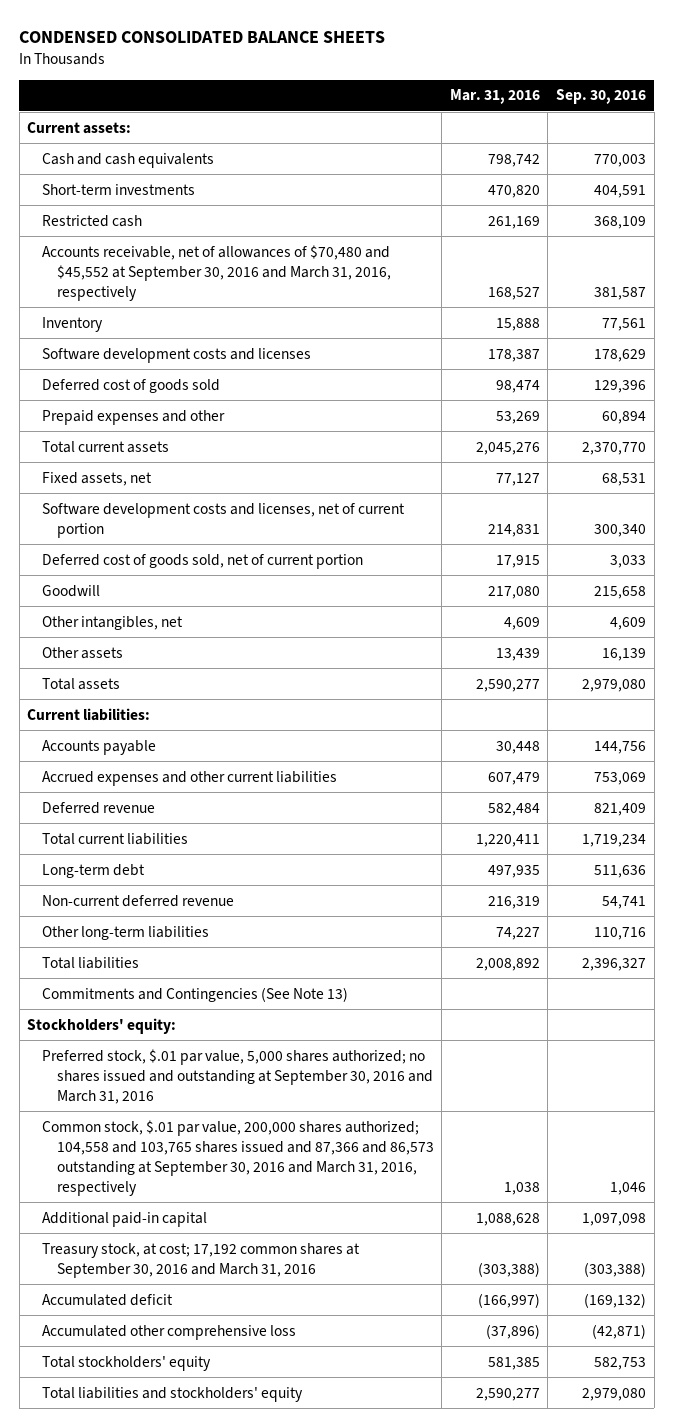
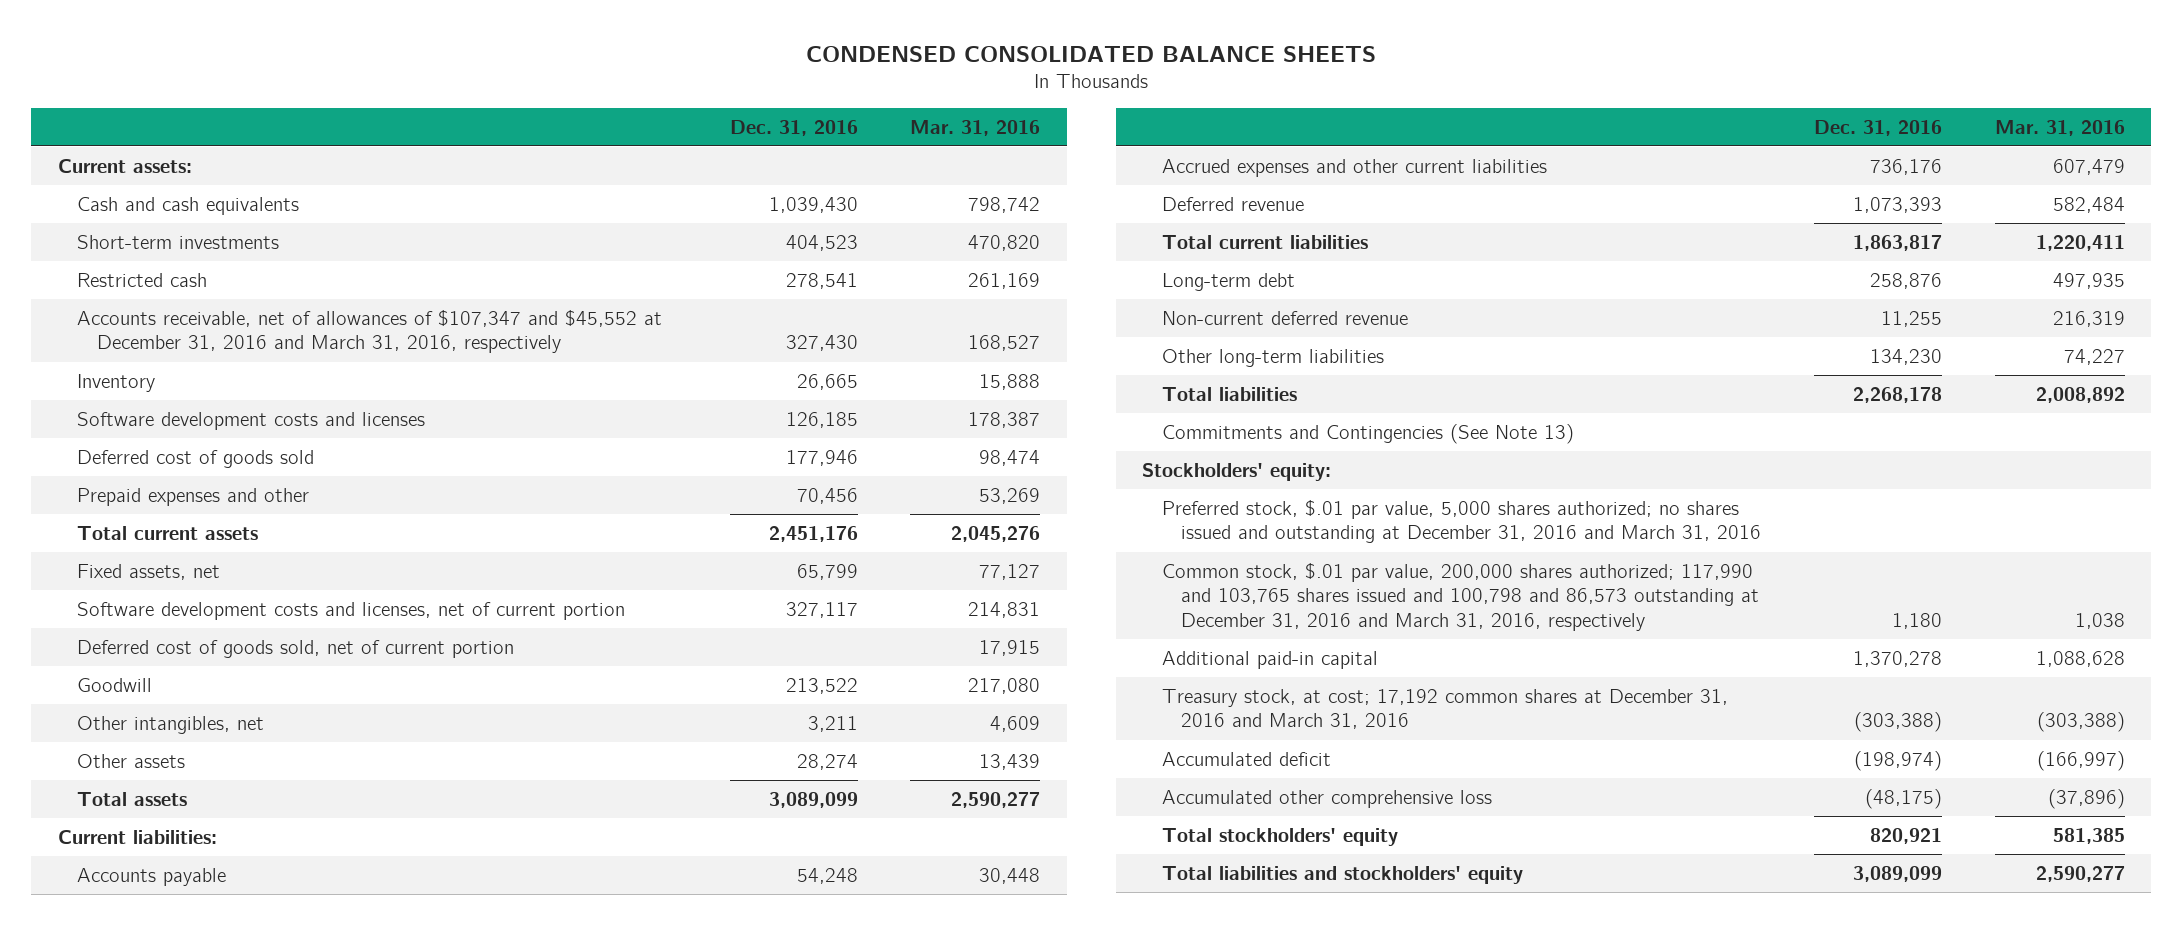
- | Mar. 31, 2016 | Sep. 30, 2016
+ | Dec. 31, 2016 | Mar. 31, 2016
- Accounts receivable, net of allowances of $70,480 and $45,552 at September 30, 2016 and March 31, 2016, respectively | 168,527 | 381,587
+ Accounts receivable, net of allowances of $107,347 and $45,552 at December 31, 2016 and March 31, 2016, respectively | 327,430 | 168,527
- Preferred stock, $.01 par value, 5,000 shares authorized; no shares issued and outstanding at September 30, 2016 and March 31, 2016
- Common stock, $.01 par value, 200,000 shares authorized; 104,558 and 103,765 shares issued and 87,366 and 86,573 outstanding at September 30, 2016 and March 31, 2016, respectively | 1,038 | 1,046
+ Preferred stock, $.01 par value, 5,000 shares authorized; no shares issued and outstanding at December 31, 2016 and March 31, 2016
+ Common stock, $.01 par value, 200,000 shares authorized; 117,990 and 103,765 shares issued and 100,798 and 86,573 outstanding at December 31, 2016 and March 31, 2016, respectively | 1,180 | 1,038
- Treasury stock, at cost; 17,192 common shares at September 30, 2016 and March 31, 2016 | (303,388) | (303,388)
+ Treasury stock, at cost; 17,192 common shares at December 31, 2016 and March 31, 2016 | (303,388) | (303,388)

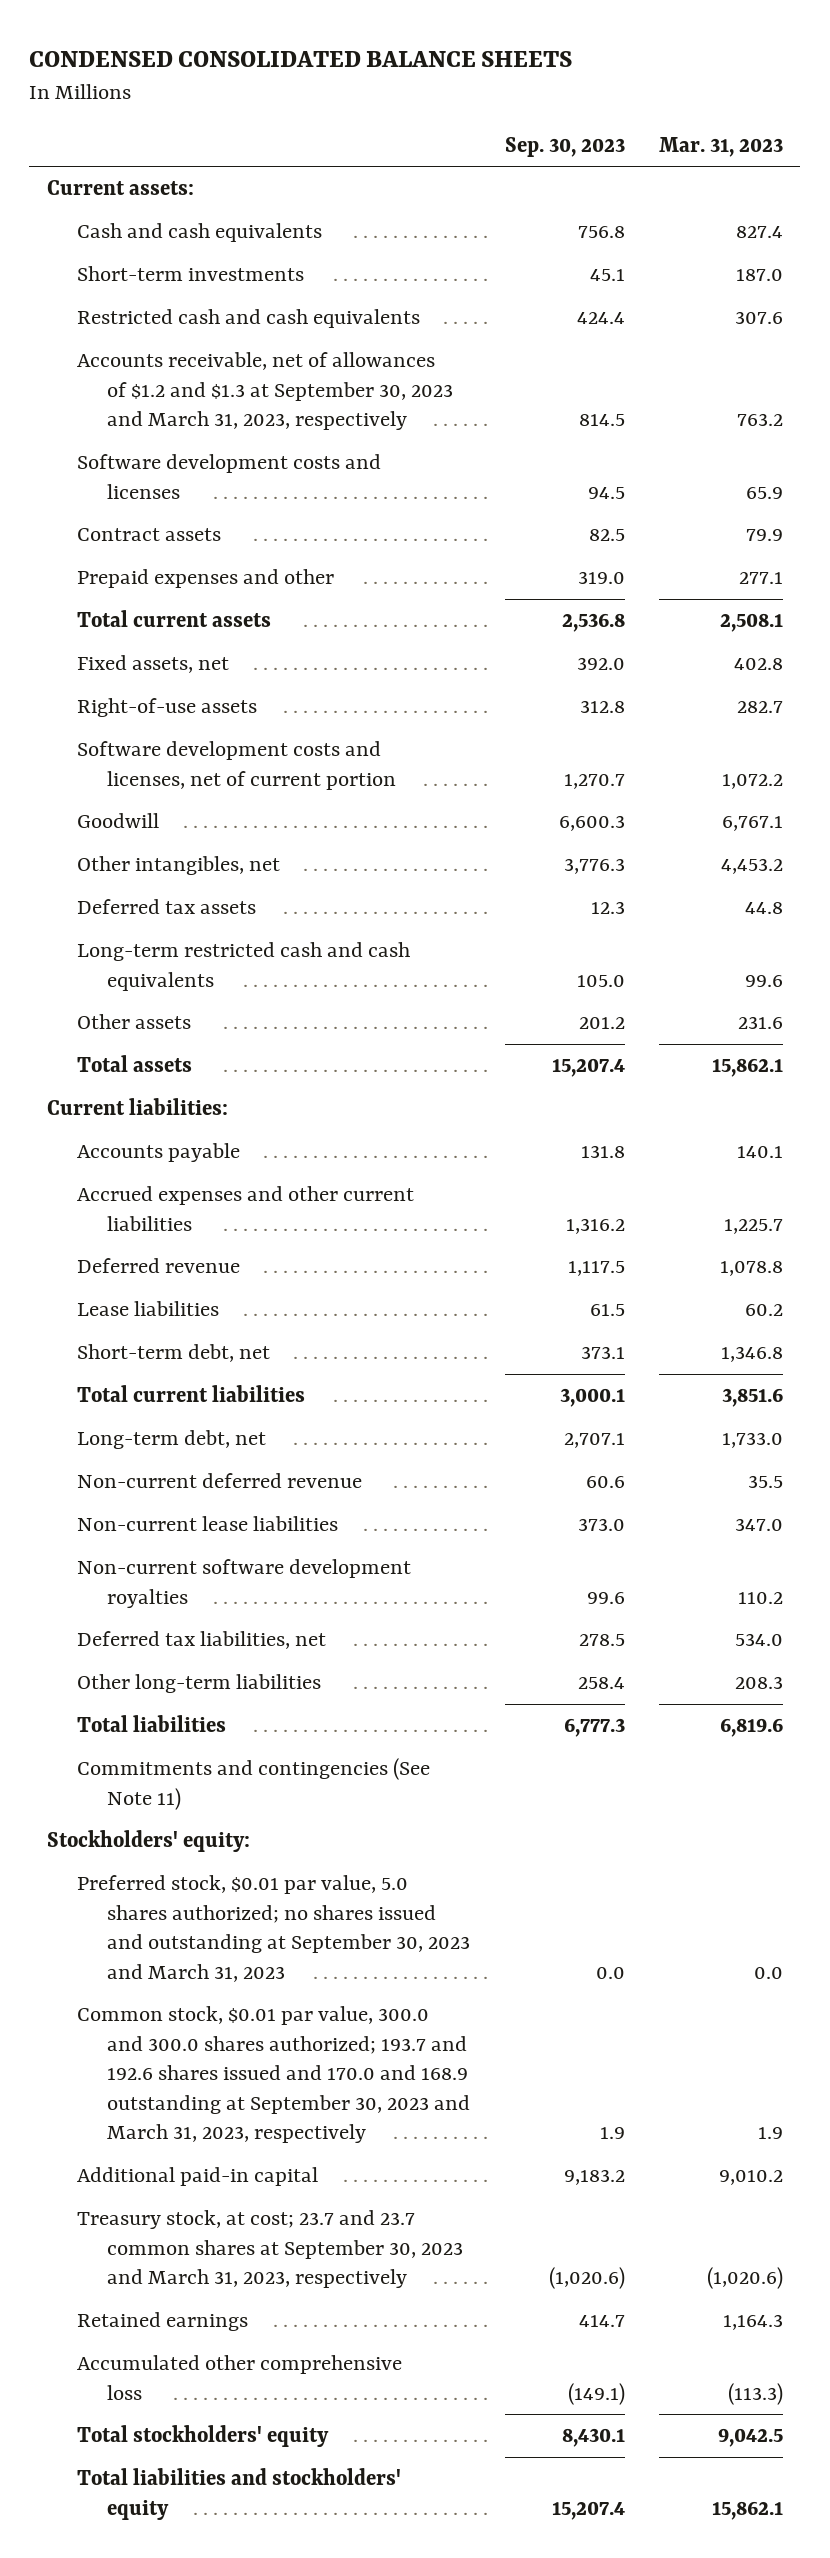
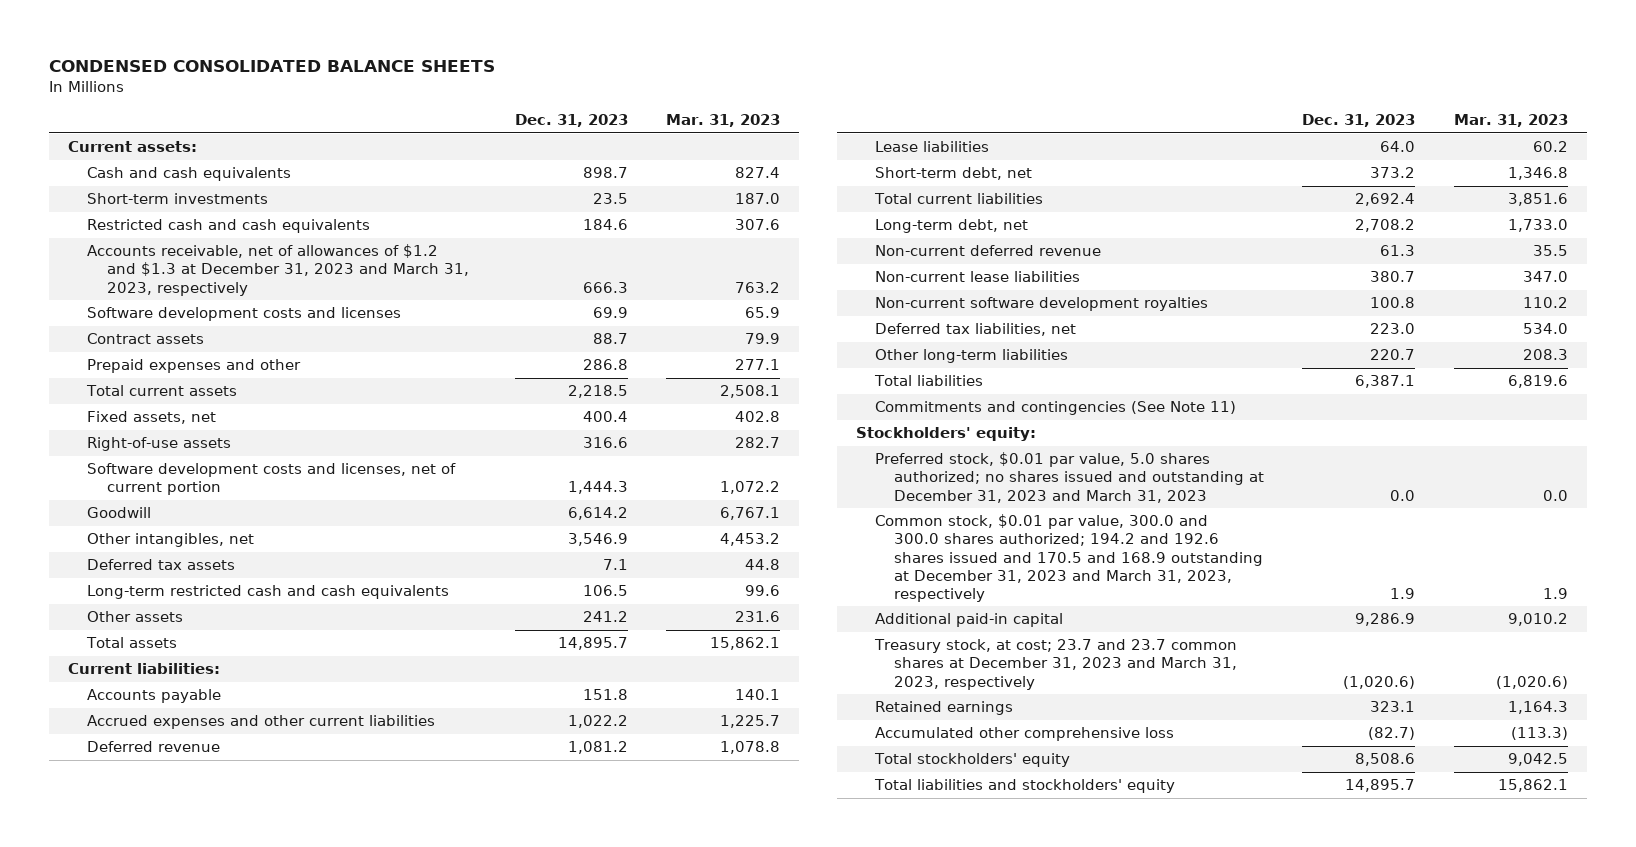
- | Sep. 30, 2023 | Mar. 31, 2023
+ | Dec. 31, 2023 | Mar. 31, 2023
- Accounts receivable, net of allowances of $1.2 and $1.3 at September 30, 2023 and March 31, 2023, respectively | 814.5 | 763.2
+ Accounts receivable, net of allowances of $1.2 and $1.3 at December 31, 2023 and March 31, 2023, respectively | 666.3 | 763.2
- Preferred stock, $0.01 par value, 5.0 shares authorized; no shares issued and outstanding at September 30, 2023 and March 31, 2023 | 0.0 | 0.0
- Common stock, $0.01 par value, 300.0 and 300.0 shares authorized; 193.7 and 192.6 shares issued and 170.0 and 168.9 outstanding at September 30, 2023 and March 31, 2023, respectively | 1.9 | 1.9
+ Preferred stock, $0.01 par value, 5.0 shares authorized; no shares issued and outstanding at December 31, 2023 and March 31, 2023 | 0.0 | 0.0
+ Common stock, $0.01 par value, 300.0 and 300.0 shares authorized; 194.2 and 192.6 shares issued and 170.5 and 168.9 outstanding at December 31, 2023 and March 31, 2023, respectively | 1.9 | 1.9
- Treasury stock, at cost; 23.7 and 23.7 common shares at September 30, 2023 and March 31, 2023, respectively | (1,020.6) | (1,020.6)
+ Treasury stock, at cost; 23.7 and 23.7 common shares at December 31, 2023 and March 31, 2023, respectively | (1,020.6) | (1,020.6)

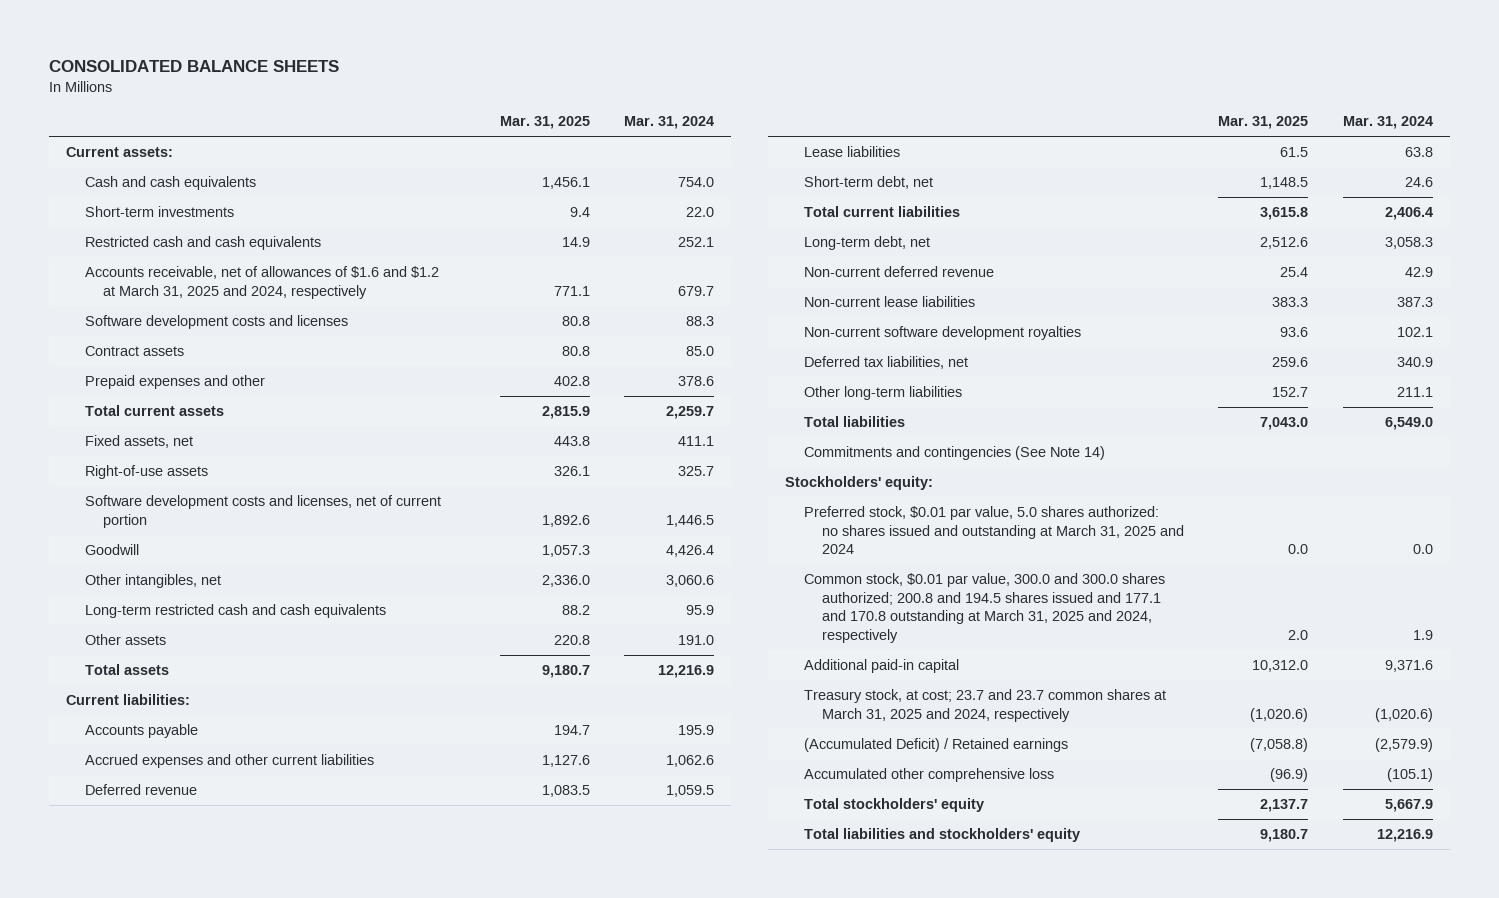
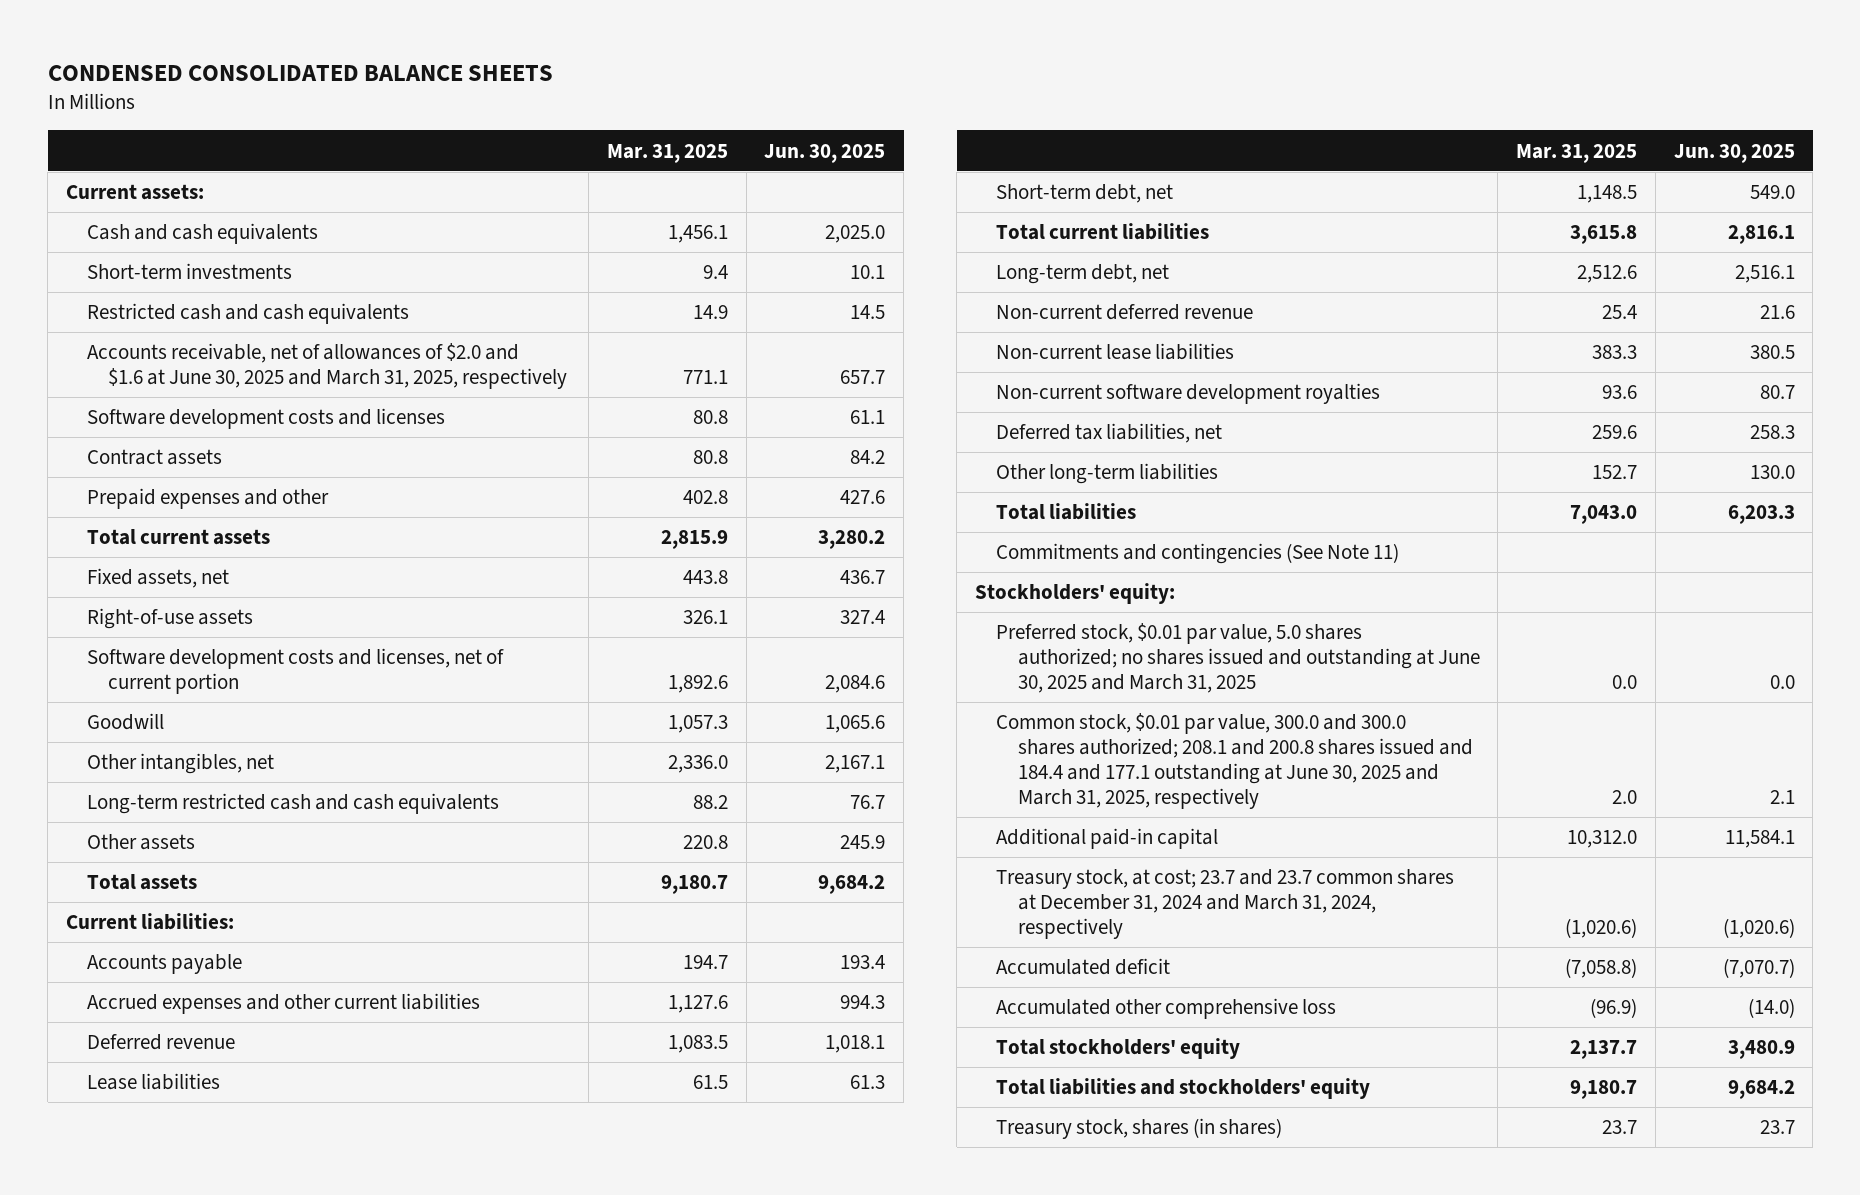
- CONSOLIDATED BALANCE SHEETS
+ CONDENSED CONSOLIDATED BALANCE SHEETS
- | Mar. 31, 2025 | Mar. 31, 2024
+ | Mar. 31, 2025 | Jun. 30, 2025
- Accounts receivable, net of allowances of $1.6 and $1.2 at March 31, 2025 and 2024, respectively | 771.1 | 679.7
+ Accounts receivable, net of allowances of $2.0 and $1.6 at June 30, 2025 and March 31, 2025, respectively | 771.1 | 657.7
- Commitments and contingencies (See Note 14)
+ Commitments and contingencies (See Note 11)
- Preferred stock, $0.01 par value, 5.0 shares authorized: no shares issued and outstanding at March 31, 2025 and 2024 | 0.0 | 0.0
- Common stock, $0.01 par value, 300.0 and 300.0 shares authorized; 200.8 and 194.5 shares issued and 177.1 and 170.8 outstanding at March 31, 2025 and 2024, respectively | 2.0 | 1.9
+ Preferred stock, $0.01 par value, 5.0 shares authorized; no shares issued and outstanding at June 30, 2025 and March 31, 2025 | 0.0 | 0.0
+ Common stock, $0.01 par value, 300.0 and 300.0 shares authorized; 208.1 and 200.8 shares issued and 184.4 and 177.1 outstanding at June 30, 2025 and March 31, 2025, respectively | 2.0 | 2.1
- Treasury stock, at cost; 23.7 and 23.7 common shares at March 31, 2025 and 2024, respectively | (1,020.6) | (1,020.6)
- (Accumulated Deficit) / Retained earnings | (7,058.8) | (2,579.9)
+ Treasury stock, at cost; 23.7 and 23.7 common shares at December 31, 2024 and March 31, 2024, respectively | (1,020.6) | (1,020.6)
+ Accumulated deficit | (7,058.8) | (7,070.7)
+ Treasury stock, shares (in shares) | 23.7 | 23.7

